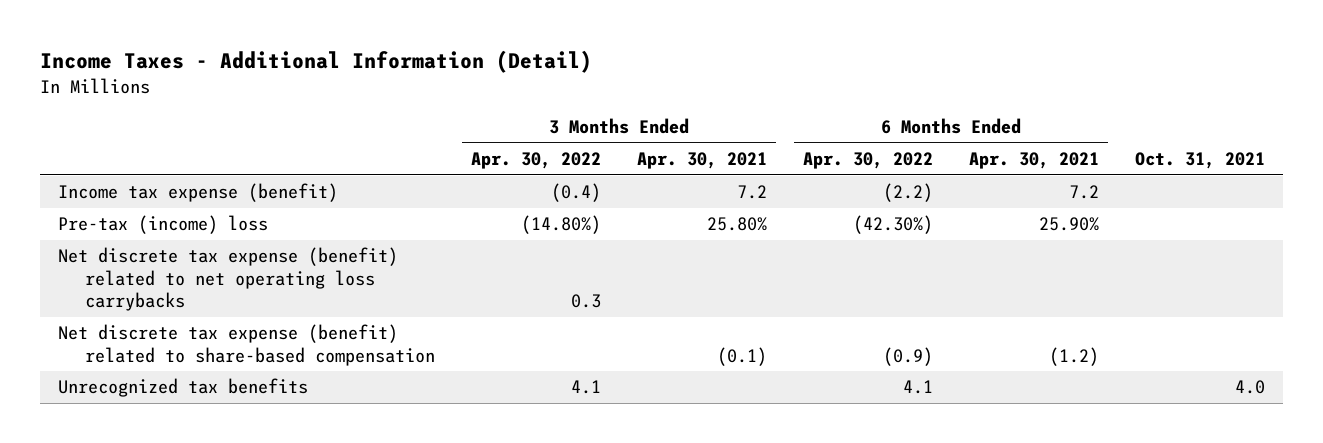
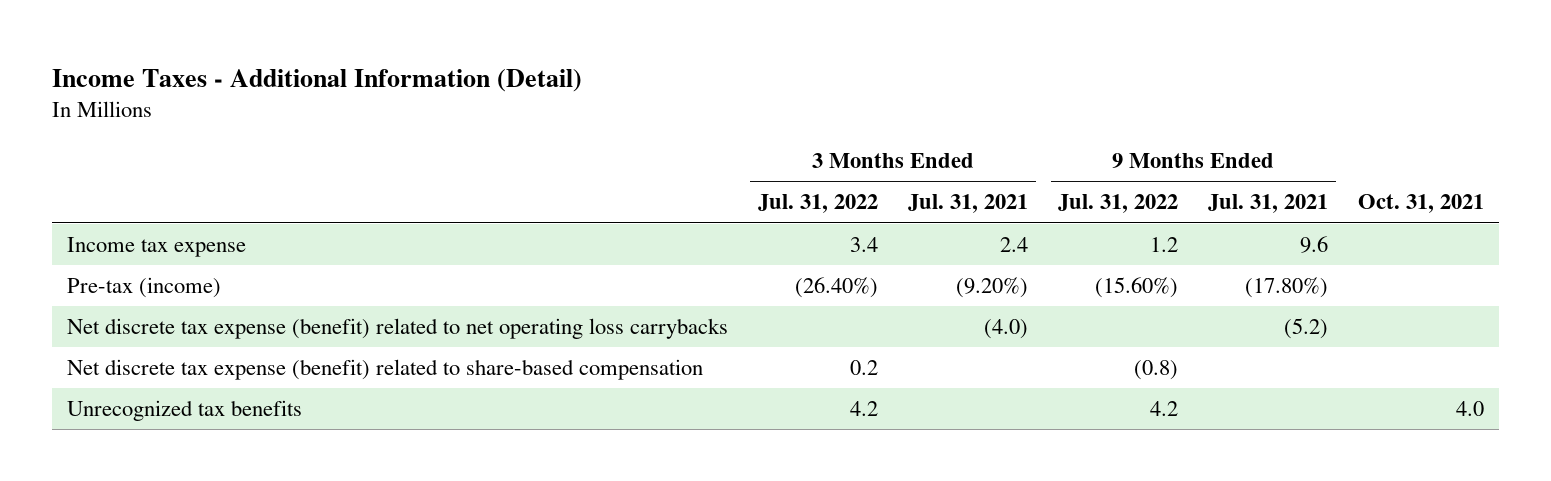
- | 3 Months Ended Apr. 30, 2022 | 3 Months Ended Apr. 30, 2021 | 6 Months Ended Apr. 30, 2022 | 6 Months Ended Apr. 30, 2021 | Oct. 31, 2021
+ | 3 Months Ended Jul. 31, 2022 | 3 Months Ended Jul. 31, 2021 | 9 Months Ended Jul. 31, 2022 | 9 Months Ended Jul. 31, 2021 | Oct. 31, 2021
- Income tax expense (benefit) | (0.4) | 7.2 | (2.2) | 7.2 |
- Pre-tax (income) loss | (14.80%) | 25.80% | (42.30%) | 25.90% |
+ Income tax expense | 3.4 | 2.4 | 1.2 | 9.6 |
+ Pre-tax (income) | (26.40%) | (9.20%) | (15.60%) | (17.80%) |

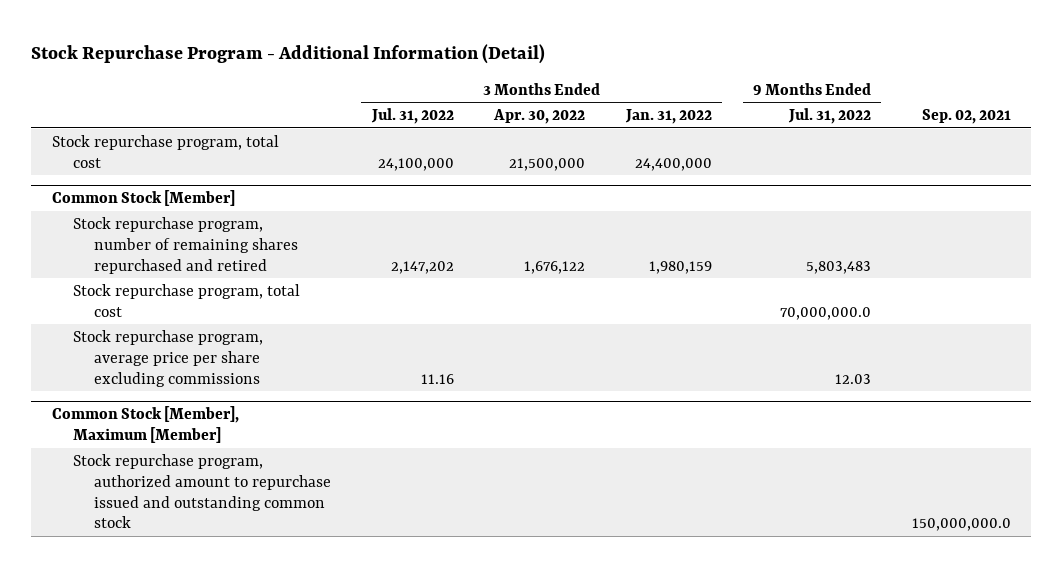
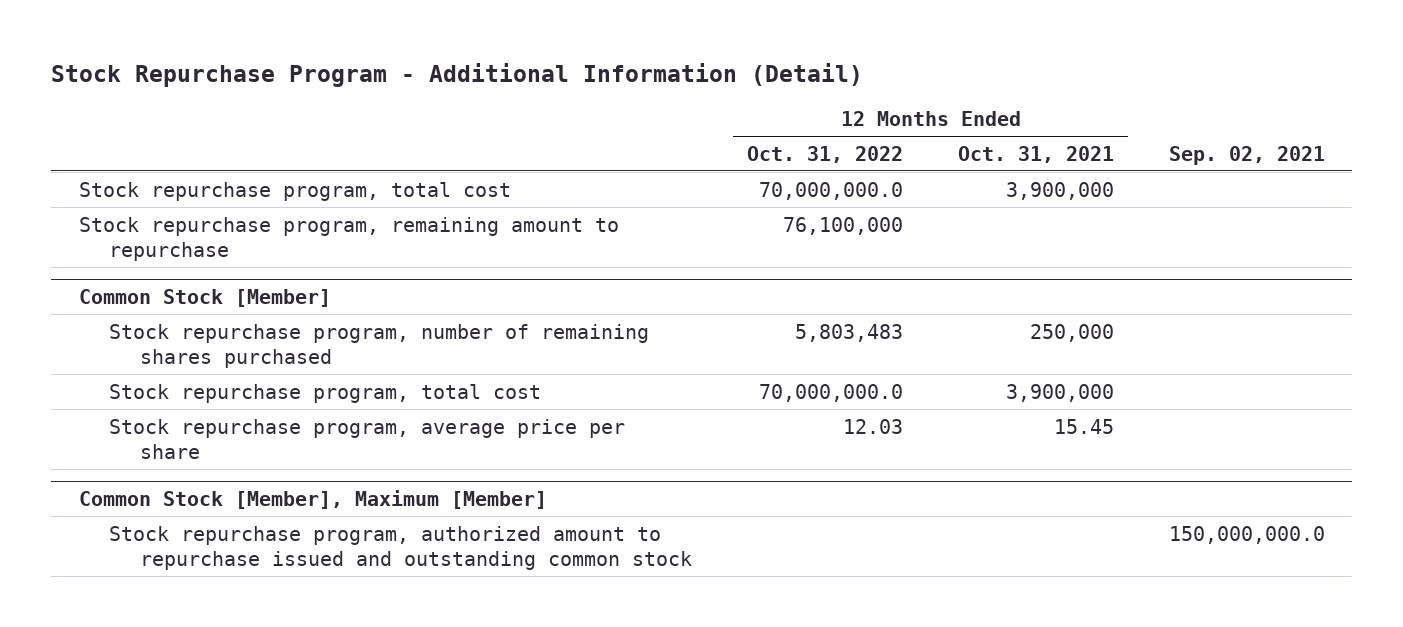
- | 3 Months Ended Jul. 31, 2022 | 3 Months Ended Apr. 30, 2022 | 3 Months Ended Jan. 31, 2022 | 9 Months Ended Jul. 31, 2022 | Sep. 02, 2021
+ | 12 Months Ended Oct. 31, 2022 | 12 Months Ended Oct. 31, 2021 | Sep. 02, 2021
+ Stock repurchase program, remaining amount to repurchase | 76,100,000 | |
@ Common Stock [Member]
- Stock repurchase program, number of remaining shares repurchased and retired | 2,147,202 | 1,676,122 | 1,980,159 | 5,803,483 |
+ Stock repurchase program, number of remaining shares purchased | 5,803,483 | 250,000 |
- Stock repurchase program, average price per share excluding commissions | 11.16 | | | 12.03 |
+ Stock repurchase program, average price per share | 12.03 | 15.45 |

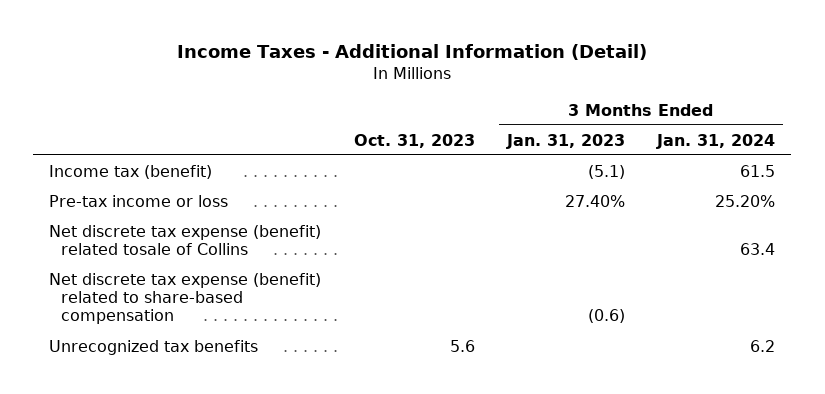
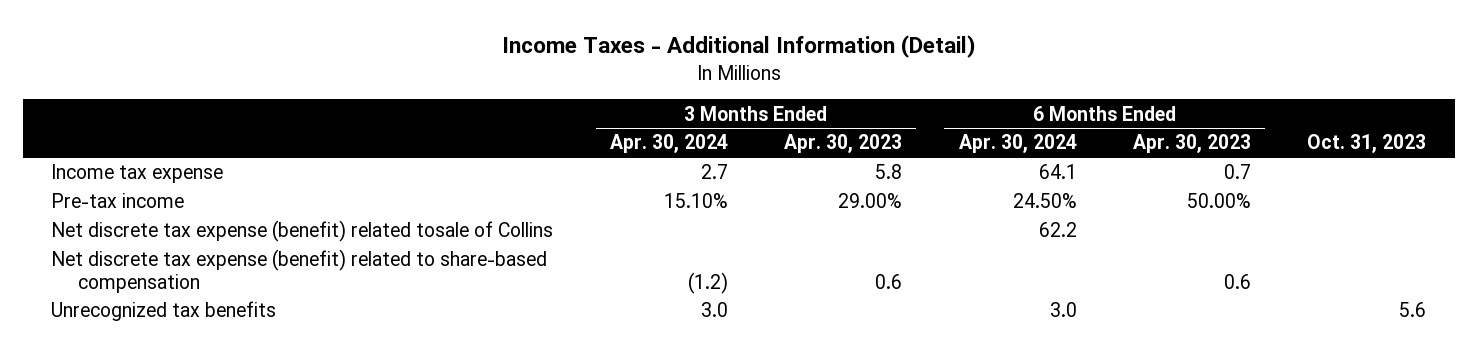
- | Oct. 31, 2023 | 3 Months Ended Jan. 31, 2023 | 3 Months Ended Jan. 31, 2024
+ | 3 Months Ended Apr. 30, 2024 | 3 Months Ended Apr. 30, 2023 | 6 Months Ended Apr. 30, 2024 | 6 Months Ended Apr. 30, 2023 | Oct. 31, 2023
- Income tax (benefit) | | (5.1) | 61.5
- Pre-tax income or loss | | 27.40% | 25.20%
+ Income tax expense | 2.7 | 5.8 | 64.1 | 0.7 |
+ Pre-tax income | 15.10% | 29.00% | 24.50% | 50.00% |

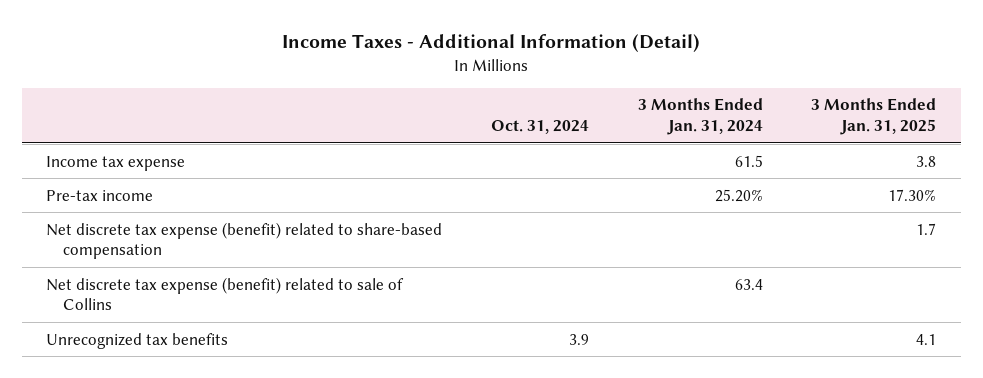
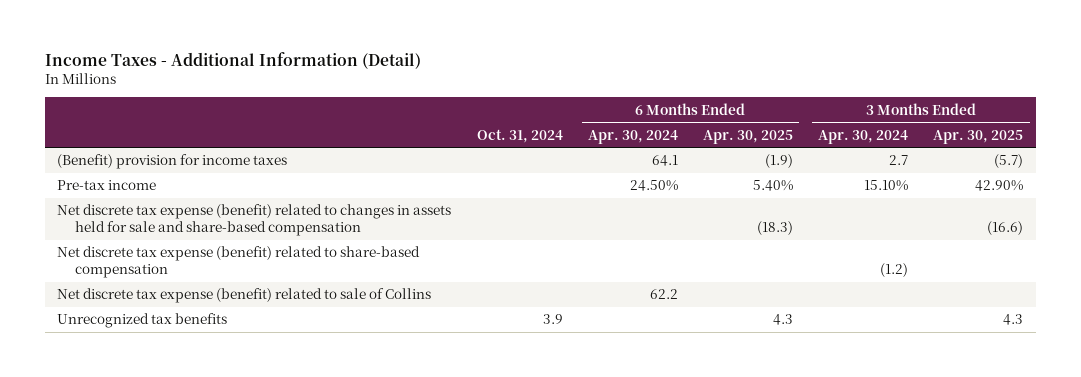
- | Oct. 31, 2024 | 3 Months Ended Jan. 31, 2024 | 3 Months Ended Jan. 31, 2025
+ | Oct. 31, 2024 | 6 Months Ended Apr. 30, 2024 | 6 Months Ended Apr. 30, 2025 | 3 Months Ended Apr. 30, 2024 | 3 Months Ended Apr. 30, 2025
- Income tax expense | | 61.5 | 3.8
+ (Benefit) provision for income taxes | | 64.1 | (1.9) | 2.7 | (5.7)
+ Net discrete tax expense (benefit) related to changes in assets held for sale and share-based compensation | | | (18.3) | | (16.6)

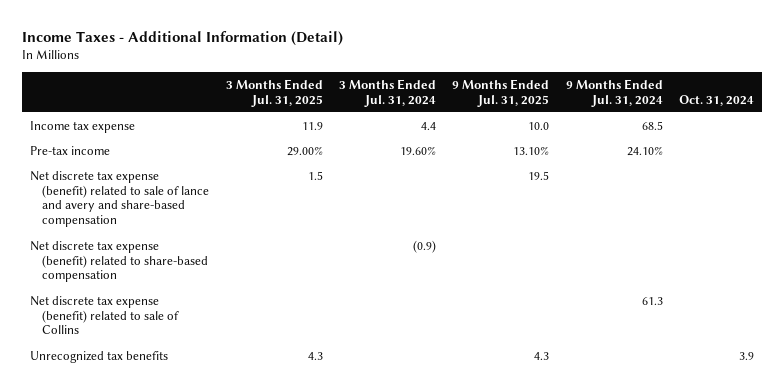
- | Oct. 31, 2024 | 6 Months Ended Apr. 30, 2024 | 6 Months Ended Apr. 30, 2025 | 3 Months Ended Apr. 30, 2024 | 3 Months Ended Apr. 30, 2025
+ | 3 Months Ended Jul. 31, 2025 | 3 Months Ended Jul. 31, 2024 | 9 Months Ended Jul. 31, 2025 | 9 Months Ended Jul. 31, 2024 | Oct. 31, 2024
- (Benefit) provision for income taxes | | 64.1 | (1.9) | 2.7 | (5.7)
+ Income tax expense | 11.9 | 4.4 | 10.0 | 68.5 |
- Net discrete tax expense (benefit) related to changes in assets held for sale and share-based compensation | | | (18.3) | | (16.6)
+ Net discrete tax expense (benefit) related to sale of lance and avery and share-based compensation | 1.5 | | 19.5 | |

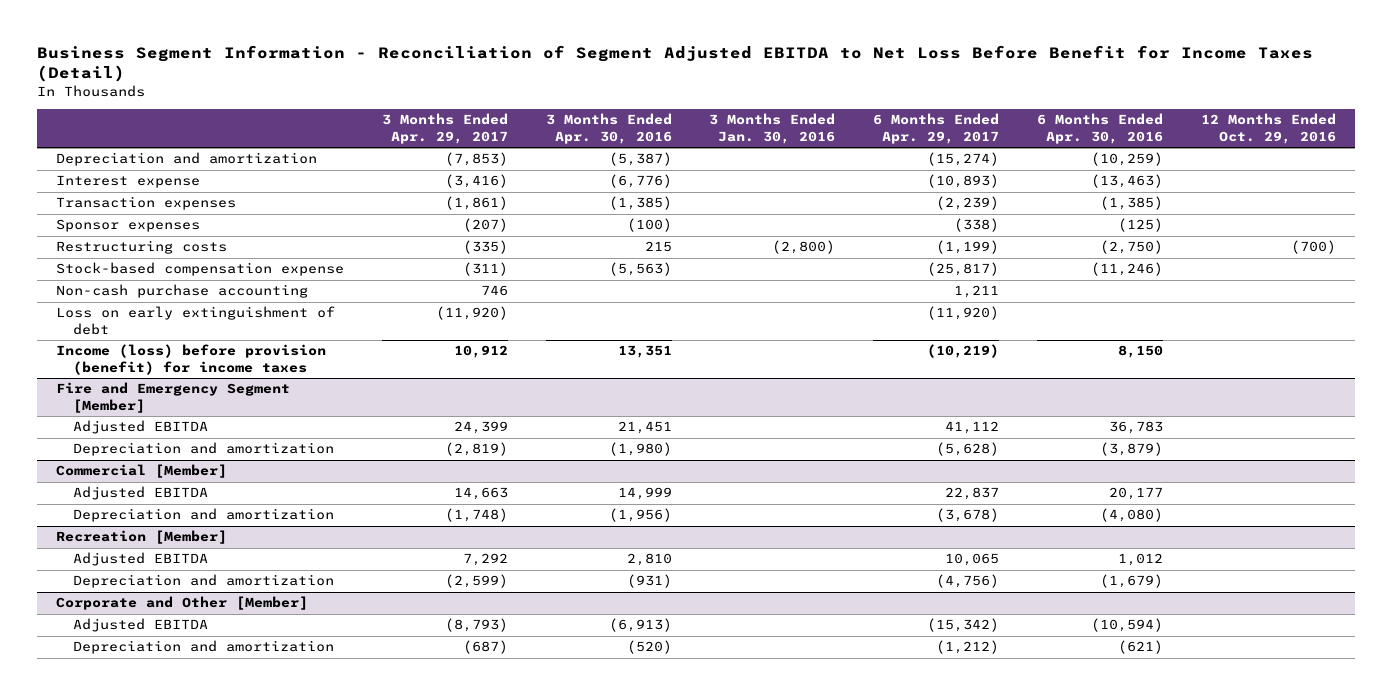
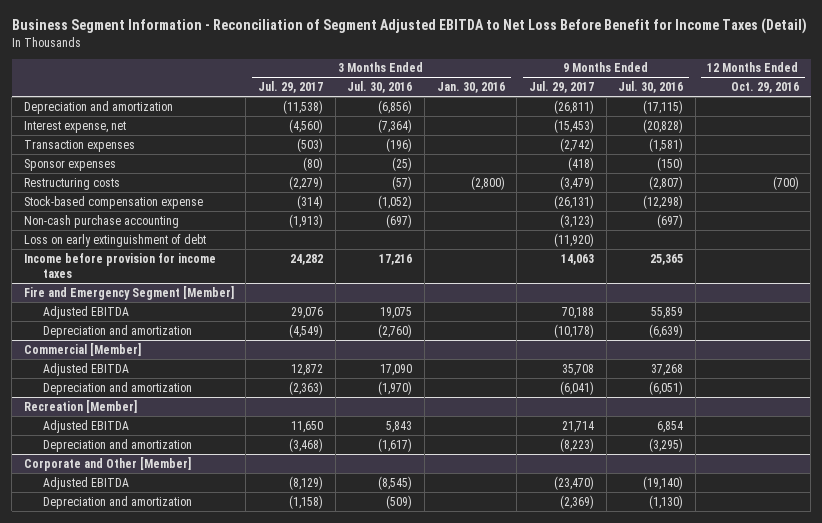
- | 3 Months Ended Apr. 29, 2017 | 3 Months Ended Apr. 30, 2016 | 3 Months Ended Jan. 30, 2016 | 6 Months Ended Apr. 29, 2017 | 6 Months Ended Apr. 30, 2016 | 12 Months Ended Oct. 29, 2016
+ | 3 Months Ended Jul. 29, 2017 | 3 Months Ended Jul. 30, 2016 | 3 Months Ended Jan. 30, 2016 | 9 Months Ended Jul. 29, 2017 | 9 Months Ended Jul. 30, 2016 | 12 Months Ended Oct. 29, 2016
- Interest expense | (3,416) | (6,776) | | (10,893) | (13,463) |
+ Interest expense, net | (4,560) | (7,364) | | (15,453) | (20,828) |
- Income (loss) before provision (benefit) for income taxes | 10,912 | 13,351 | | (10,219) | 8,150 |
+ Income before provision for income taxes | 24,282 | 17,216 | | 14,063 | 25,365 |

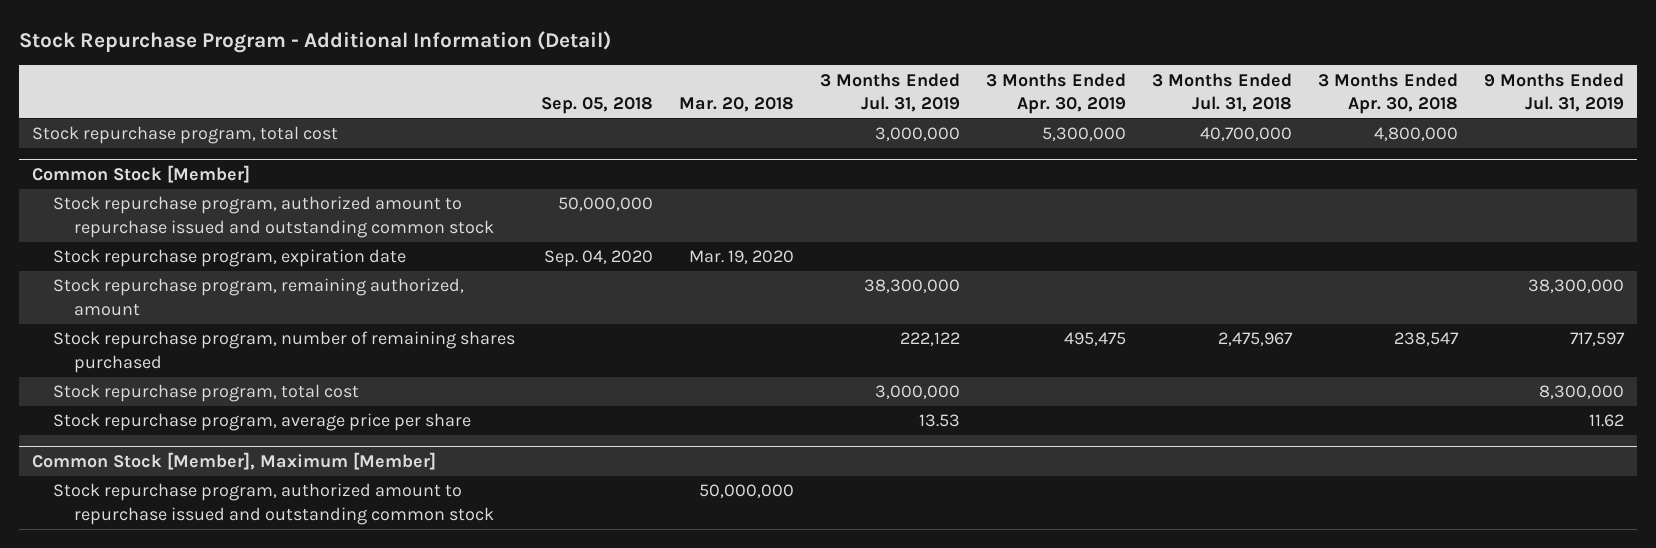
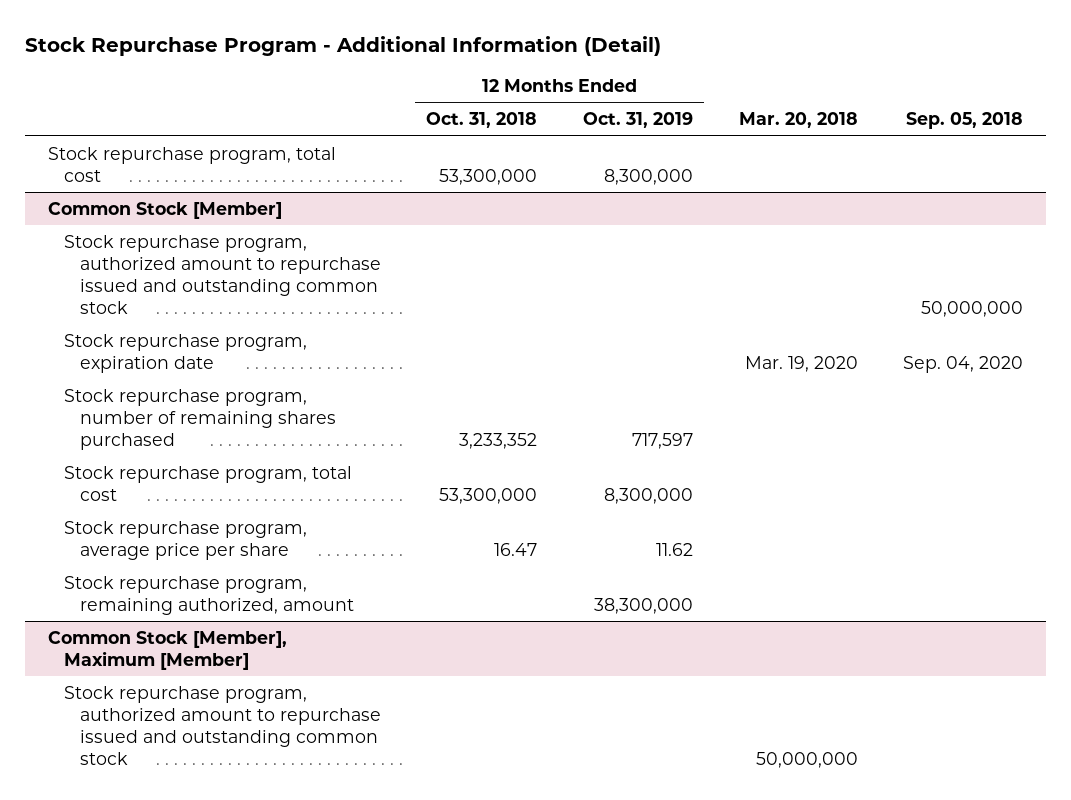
- | Sep. 05, 2018 | Mar. 20, 2018 | 3 Months Ended Jul. 31, 2019 | 3 Months Ended Apr. 30, 2019 | 3 Months Ended Jul. 31, 2018 | 3 Months Ended Apr. 30, 2018 | 9 Months Ended Jul. 31, 2019
+ | 12 Months Ended Oct. 31, 2018 | 12 Months Ended Oct. 31, 2019 | Mar. 20, 2018 | Sep. 05, 2018
@ Common Stock [Member]
moved down: Stock repurchase program, remaining authorized, amount | | 38,300,000 | |

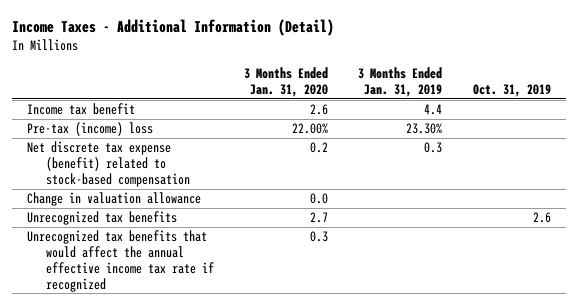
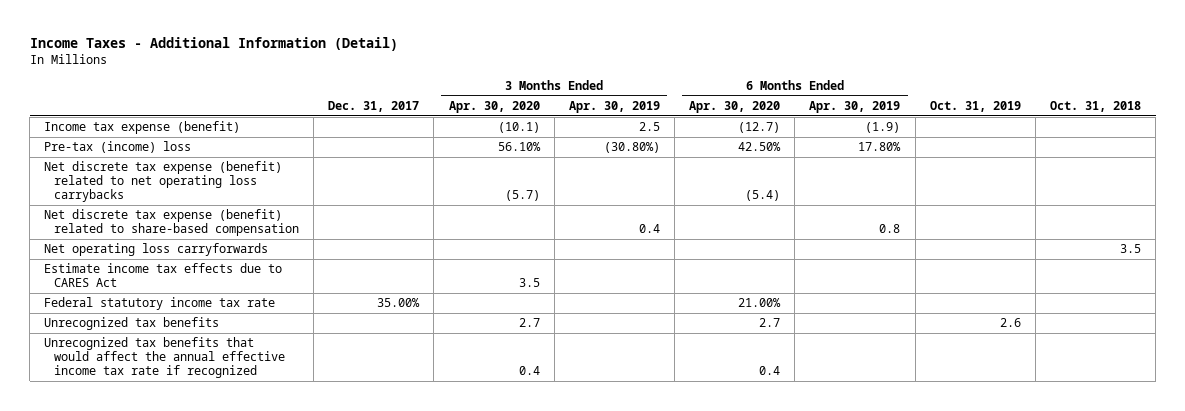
- | 3 Months Ended Jan. 31, 2020 | 3 Months Ended Jan. 31, 2019 | Oct. 31, 2019
+ | Dec. 31, 2017 | 3 Months Ended Apr. 30, 2020 | 3 Months Ended Apr. 30, 2019 | 6 Months Ended Apr. 30, 2020 | 6 Months Ended Apr. 30, 2019 | Oct. 31, 2019 | Oct. 31, 2018
- Income tax benefit | 2.6 | 4.4 |
+ Income tax expense (benefit) | | (10.1) | 2.5 | (12.7) | (1.9) | |
- Net discrete tax expense (benefit) related to stock-based compensation | 0.2 | 0.3 |
- Change in valuation allowance | 0.0 | |
+ Net discrete tax expense (benefit) related to net operating loss carrybacks | | (5.7) | | (5.4) | | |
+ Net discrete tax expense (benefit) related to share-based compensation | | | 0.4 | | 0.8 | |
+ Net operating loss carryforwards | | | | | | | 3.5
+ Estimate income tax effects due to CARES Act | | 3.5 | | | | |
+ Federal statutory income tax rate | 35.00% | | | 21.00% | | |

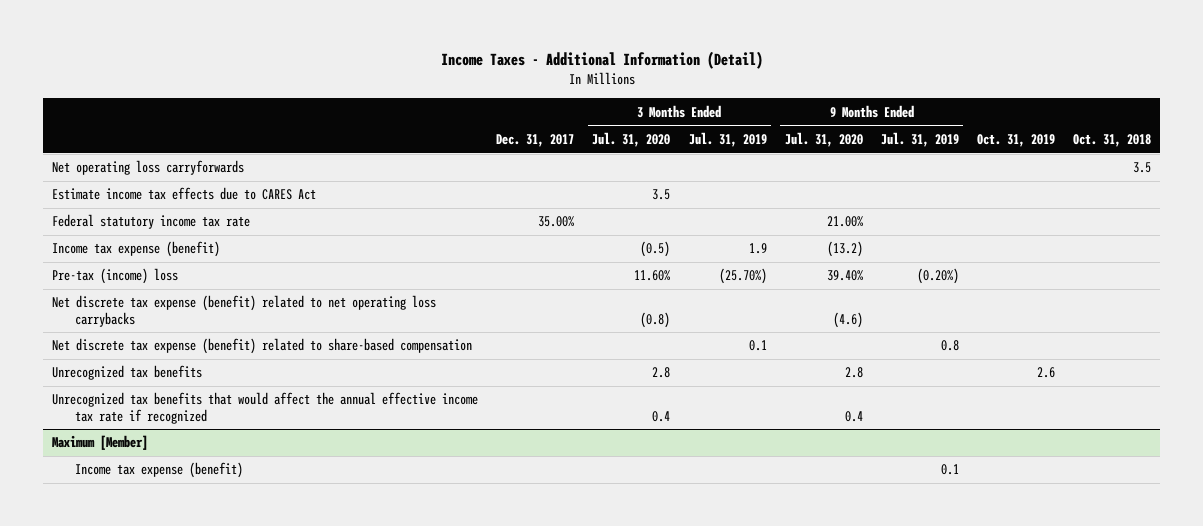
- | Dec. 31, 2017 | 3 Months Ended Apr. 30, 2020 | 3 Months Ended Apr. 30, 2019 | 6 Months Ended Apr. 30, 2020 | 6 Months Ended Apr. 30, 2019 | Oct. 31, 2019 | Oct. 31, 2018
+ | Dec. 31, 2017 | 3 Months Ended Jul. 31, 2020 | 3 Months Ended Jul. 31, 2019 | 9 Months Ended Jul. 31, 2020 | 9 Months Ended Jul. 31, 2019 | Oct. 31, 2019 | Oct. 31, 2018
moved up: Net operating loss carryforwards | | | | | | | 3.5
moved up: Estimate income tax effects due to CARES Act | | 3.5 | | | | |
moved up: Federal statutory income tax rate | 35.00% | | | 21.00% | | |
+ Maximum [Member]
+ Income tax expense (benefit) | | | | | 0.1 | |

